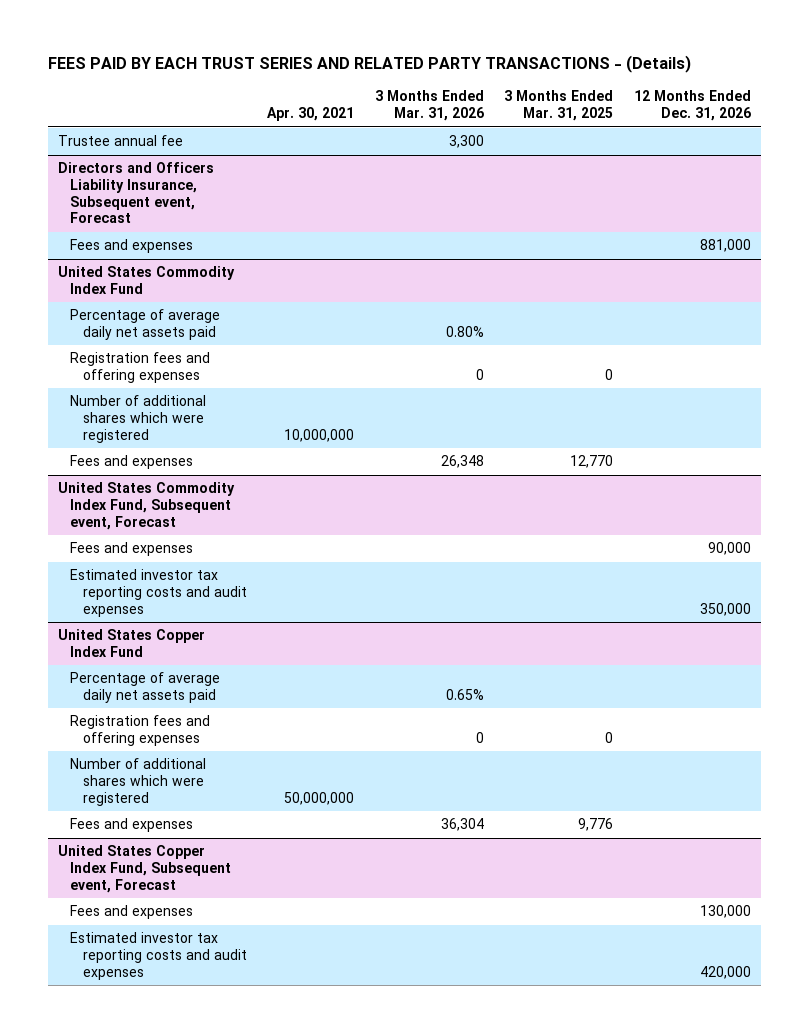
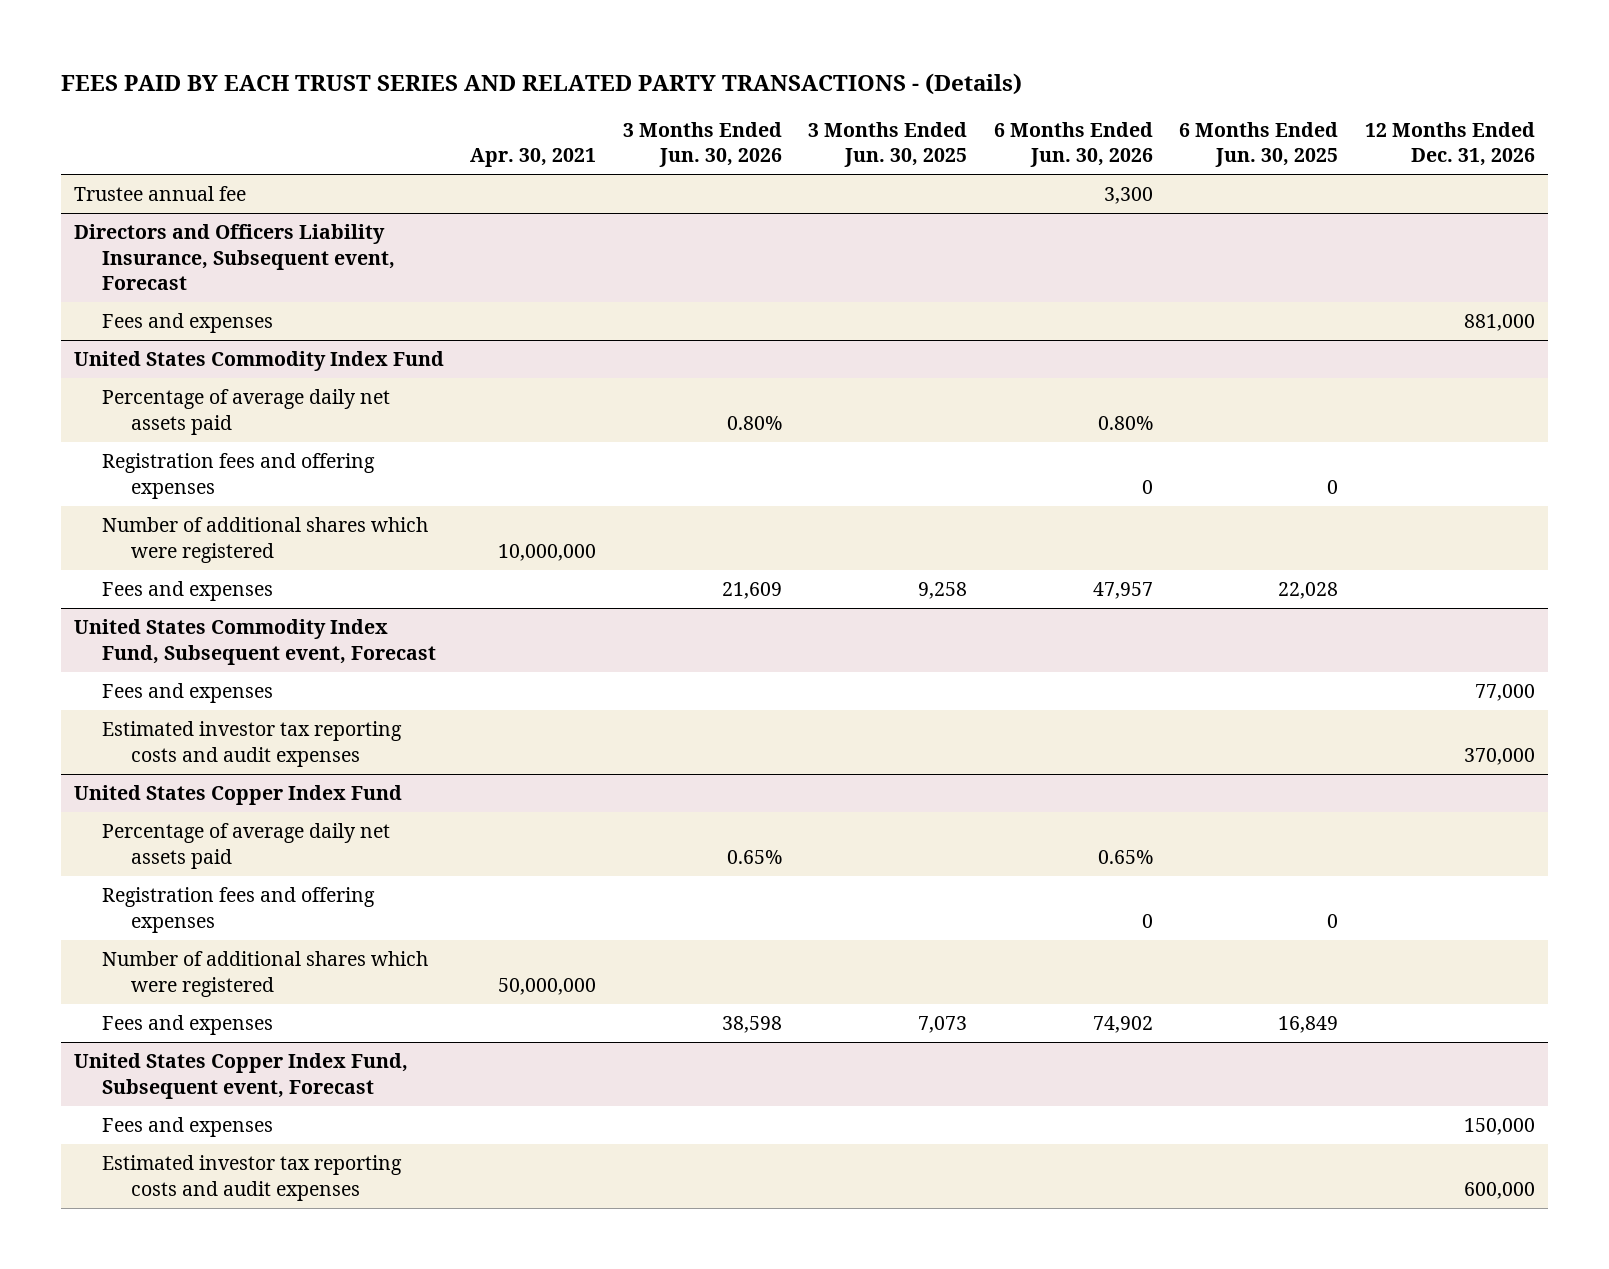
- | Apr. 30, 2021 | 3 Months Ended Mar. 31, 2026 | 3 Months Ended Mar. 31, 2025 | 12 Months Ended Dec. 31, 2026
+ | Apr. 30, 2021 | 3 Months Ended Jun. 30, 2026 | 3 Months Ended Jun. 30, 2025 | 6 Months Ended Jun. 30, 2026 | 6 Months Ended Jun. 30, 2025 | 12 Months Ended Dec. 31, 2026
@ United States Commodity Index Fund, Subsequent event, Forecast
- Fees and expenses | | | | 90,000
- Estimated investor tax reporting costs and audit expenses | | | | 350,000
+ Fees and expenses | | | | | | 77,000
+ Estimated investor tax reporting costs and audit expenses | | | | | | 370,000
@ United States Copper Index Fund, Subsequent event, Forecast
- Fees and expenses | | | | 130,000
- Estimated investor tax reporting costs and audit expenses | | | | 420,000
+ Fees and expenses | | | | | | 150,000
+ Estimated investor tax reporting costs and audit expenses | | | | | | 600,000

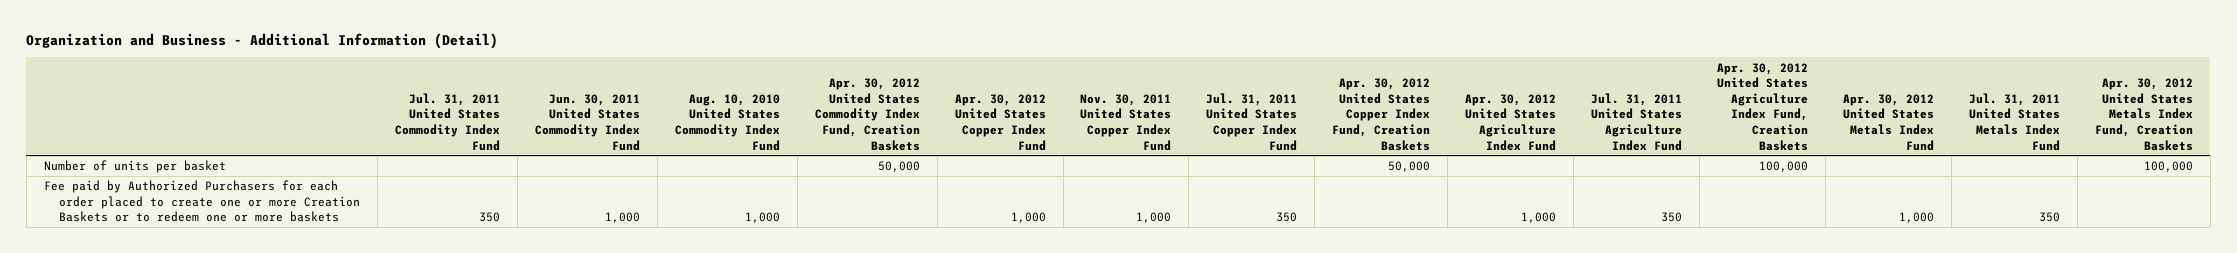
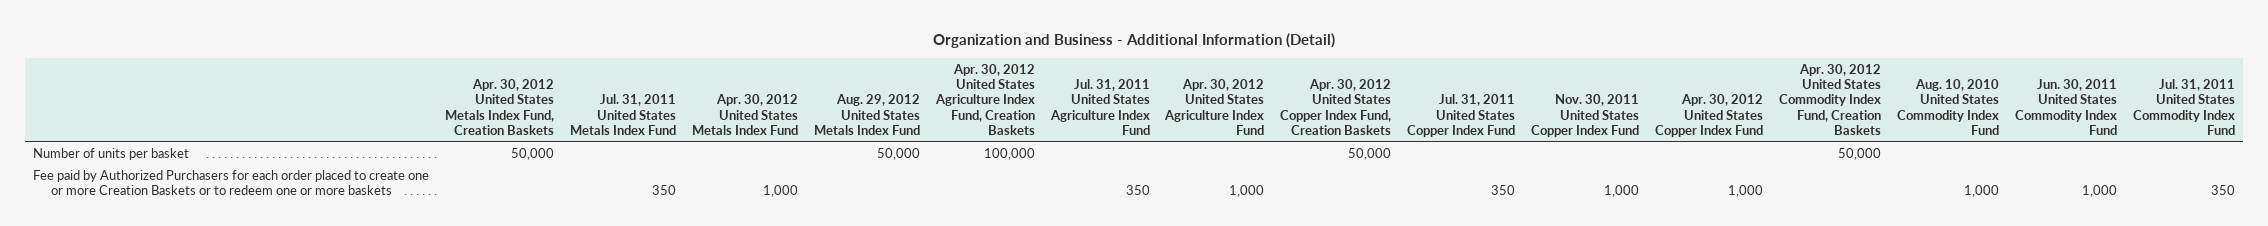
- | Jul. 31, 2011 United States Commodity Index Fund | Jun. 30, 2011 United States Commodity Index Fund | Aug. 10, 2010 United States Commodity Index Fund | Apr. 30, 2012 United States Commodity Index Fund, Creation Baskets | Apr. 30, 2012 United States Copper Index Fund | Nov. 30, 2011 United States Copper Index Fund | Jul. 31, 2011 United States Copper Index Fund | Apr. 30, 2012 United States Copper Index Fund, Creation Baskets | Apr. 30, 2012 United States Agriculture Index Fund | Jul. 31, 2011 United States Agriculture Index Fund | Apr. 30, 2012 United States Agriculture Index Fund, Creation Baskets | Apr. 30, 2012 United States Metals Index Fund | Jul. 31, 2011 United States Metals Index Fund | Apr. 30, 2012 United States Metals Index Fund, Creation Baskets
+ | Apr. 30, 2012 United States Metals Index Fund, Creation Baskets | Jul. 31, 2011 United States Metals Index Fund | Apr. 30, 2012 United States Metals Index Fund | Aug. 29, 2012 United States Metals Index Fund | Apr. 30, 2012 United States Agriculture Index Fund, Creation Baskets | Jul. 31, 2011 United States Agriculture Index Fund | Apr. 30, 2012 United States Agriculture Index Fund | Apr. 30, 2012 United States Copper Index Fund, Creation Baskets | Jul. 31, 2011 United States Copper Index Fund | Nov. 30, 2011 United States Copper Index Fund | Apr. 30, 2012 United States Copper Index Fund | Apr. 30, 2012 United States Commodity Index Fund, Creation Baskets | Aug. 10, 2010 United States Commodity Index Fund | Jun. 30, 2011 United States Commodity Index Fund | Jul. 31, 2011 United States Commodity Index Fund
- Number of units per basket | | | | 50,000 | | | | 50,000 | | | 100,000 | | | 100,000
+ Number of units per basket | 50,000 | | | 50,000 | 100,000 | | | 50,000 | | | | 50,000 | | |

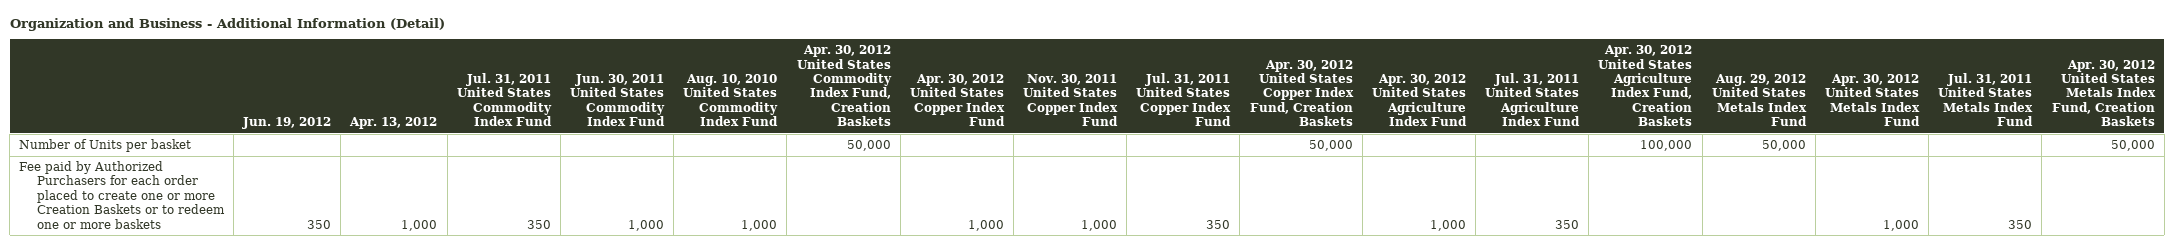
- | Apr. 30, 2012 United States Metals Index Fund, Creation Baskets | Jul. 31, 2011 United States Metals Index Fund | Apr. 30, 2012 United States Metals Index Fund | Aug. 29, 2012 United States Metals Index Fund | Apr. 30, 2012 United States Agriculture Index Fund, Creation Baskets | Jul. 31, 2011 United States Agriculture Index Fund | Apr. 30, 2012 United States Agriculture Index Fund | Apr. 30, 2012 United States Copper Index Fund, Creation Baskets | Jul. 31, 2011 United States Copper Index Fund | Nov. 30, 2011 United States Copper Index Fund | Apr. 30, 2012 United States Copper Index Fund | Apr. 30, 2012 United States Commodity Index Fund, Creation Baskets | Aug. 10, 2010 United States Commodity Index Fund | Jun. 30, 2011 United States Commodity Index Fund | Jul. 31, 2011 United States Commodity Index Fund
+ | Jun. 19, 2012 | Apr. 13, 2012 | Jul. 31, 2011 United States Commodity Index Fund | Jun. 30, 2011 United States Commodity Index Fund | Aug. 10, 2010 United States Commodity Index Fund | Apr. 30, 2012 United States Commodity Index Fund, Creation Baskets | Apr. 30, 2012 United States Copper Index Fund | Nov. 30, 2011 United States Copper Index Fund | Jul. 31, 2011 United States Copper Index Fund | Apr. 30, 2012 United States Copper Index Fund, Creation Baskets | Apr. 30, 2012 United States Agriculture Index Fund | Jul. 31, 2011 United States Agriculture Index Fund | Apr. 30, 2012 United States Agriculture Index Fund, Creation Baskets | Aug. 29, 2012 United States Metals Index Fund | Apr. 30, 2012 United States Metals Index Fund | Jul. 31, 2011 United States Metals Index Fund | Apr. 30, 2012 United States Metals Index Fund, Creation Baskets
- Number of units per basket | 50,000 | | | 50,000 | 100,000 | | | 50,000 | | | | 50,000 | | |
+ Number of Units per basket | | | | | | 50,000 | | | | 50,000 | | | 100,000 | 50,000 | | | 50,000

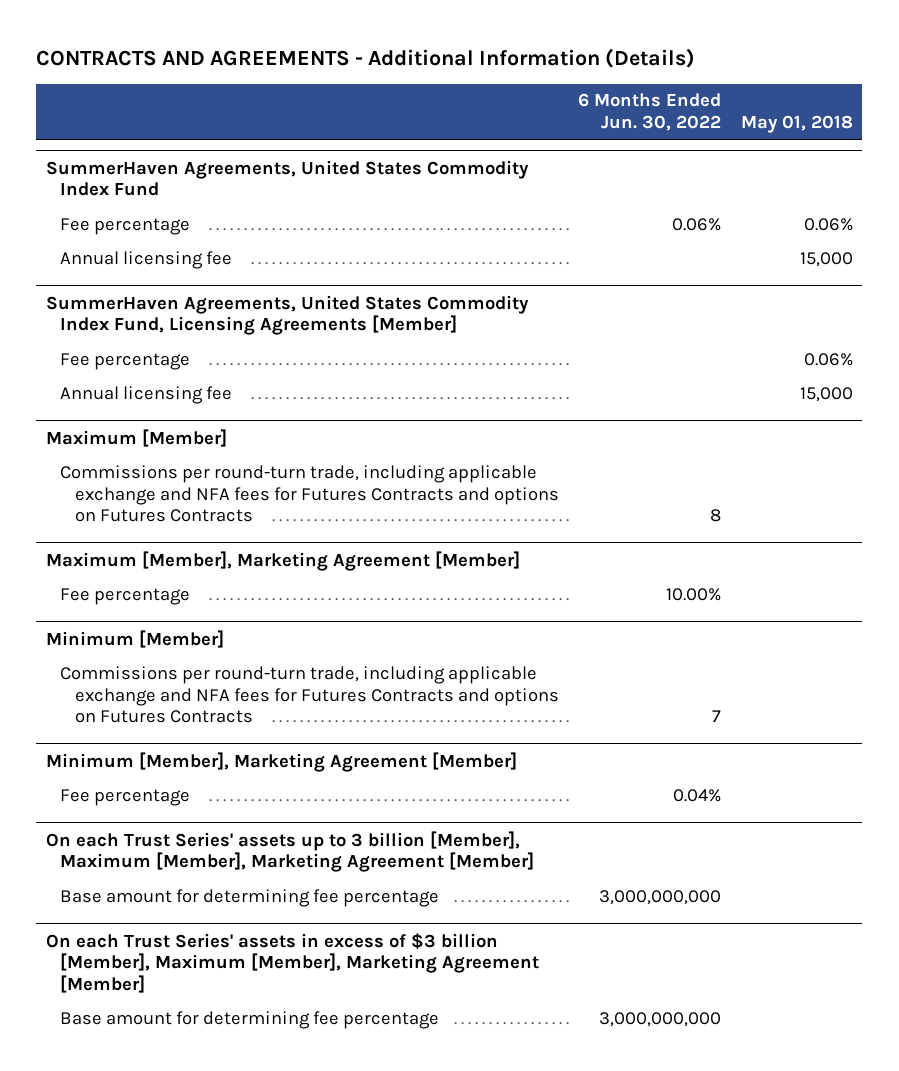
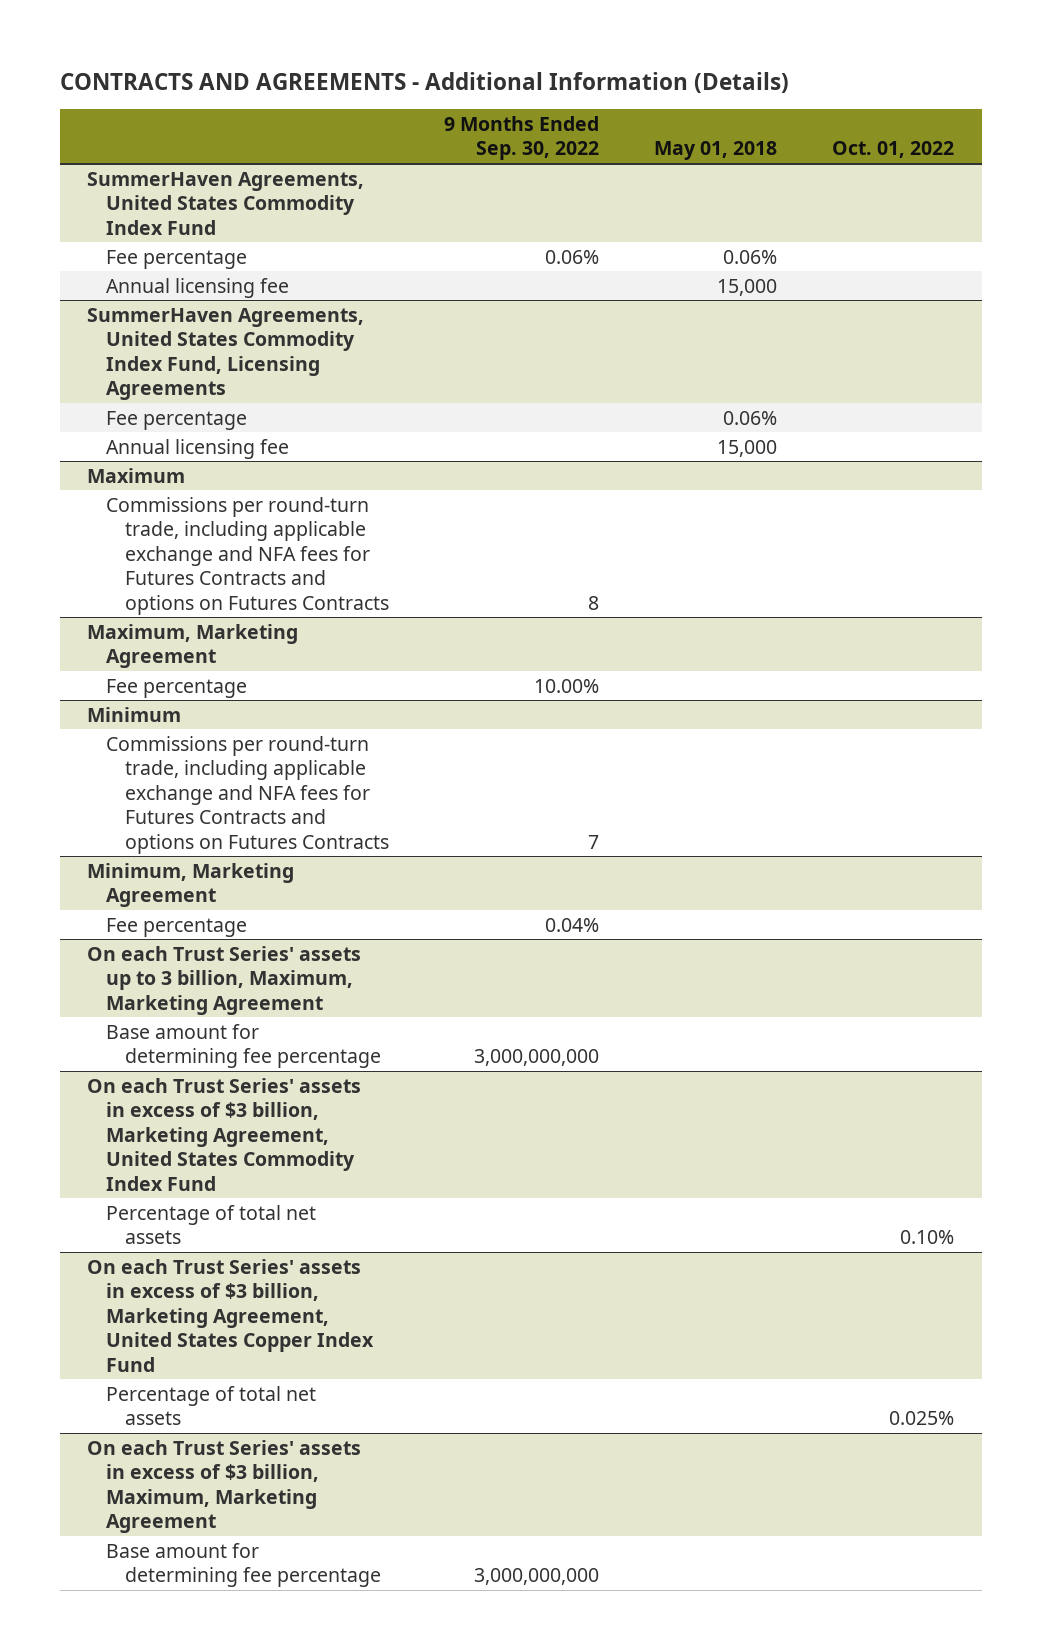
- | 6 Months Ended Jun. 30, 2022 | May 01, 2018
+ | 9 Months Ended Sep. 30, 2022 | May 01, 2018 | Oct. 01, 2022
- SummerHaven Agreements, United States Commodity Index Fund, Licensing Agreements [Member]
+ SummerHaven Agreements, United States Commodity Index Fund, Licensing Agreements
- Maximum [Member]
+ Maximum
- Maximum [Member], Marketing Agreement [Member]
+ Maximum, Marketing Agreement
- Minimum [Member]
+ Minimum
- Minimum [Member], Marketing Agreement [Member]
+ Minimum, Marketing Agreement
- On each Trust Series' assets up to 3 billion [Member], Maximum [Member], Marketing Agreement [Member]
+ On each Trust Series' assets up to 3 billion, Maximum, Marketing Agreement
- On each Trust Series' assets in excess of $3 billion [Member], Maximum [Member], Marketing Agreement [Member]
+ On each Trust Series' assets in excess of $3 billion, Marketing Agreement, United States Commodity Index Fund
+ Percentage of total net assets | | | 0.10%
+ On each Trust Series' assets in excess of $3 billion, Marketing Agreement, United States Copper Index Fund
+ Percentage of total net assets | | | 0.025%
+ On each Trust Series' assets in excess of $3 billion, Maximum, Marketing Agreement

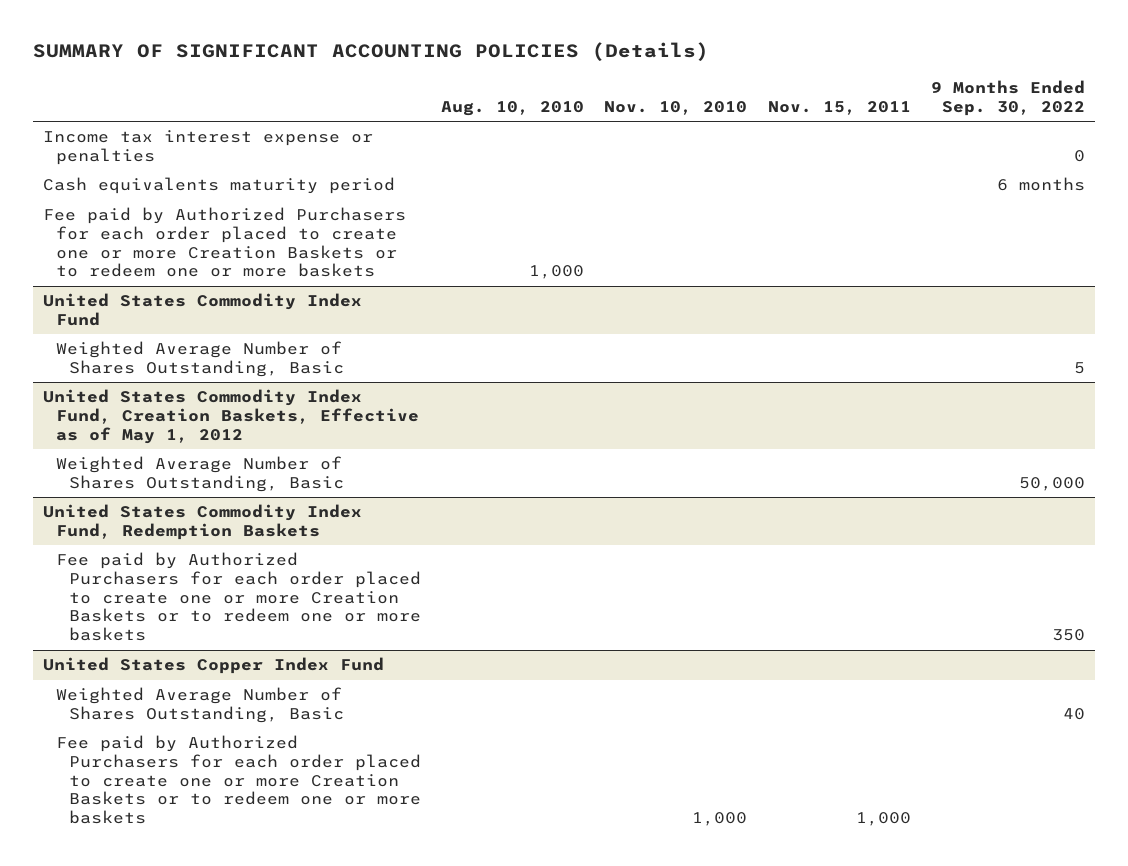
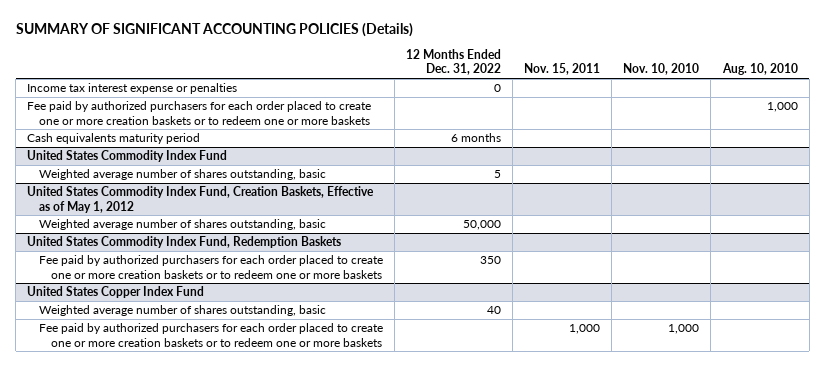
- | Aug. 10, 2010 | Nov. 10, 2010 | Nov. 15, 2011 | 9 Months Ended Sep. 30, 2022
+ | 12 Months Ended Dec. 31, 2022 | Nov. 15, 2011 | Nov. 10, 2010 | Aug. 10, 2010
+ Fee paid by authorized purchasers for each order placed to create one or more creation baskets or to redeem one or more baskets | | | | 1,000
- Fee paid by Authorized Purchasers for each order placed to create one or more Creation Baskets or to redeem one or more baskets | 1,000 | | |
@ United States Commodity Index Fund
- Weighted Average Number of Shares Outstanding, Basic | | | | 5
+ Weighted average number of shares outstanding, basic | 5 | | |
@ United States Commodity Index Fund, Creation Baskets, Effective as of May 1, 2012
- Weighted Average Number of Shares Outstanding, Basic | | | | 50,000
+ Weighted average number of shares outstanding, basic | 50,000 | | |
@ United States Commodity Index Fund, Redemption Baskets
- Fee paid by Authorized Purchasers for each order placed to create one or more Creation Baskets or to redeem one or more baskets | | | | 350
+ Fee paid by authorized purchasers for each order placed to create one or more creation baskets or to redeem one or more baskets | 350 | | |
@ United States Copper Index Fund
- Weighted Average Number of Shares Outstanding, Basic | | | | 40
- Fee paid by Authorized Purchasers for each order placed to create one or more Creation Baskets or to redeem one or more baskets | | 1,000 | 1,000 |
+ Weighted average number of shares outstanding, basic | 40 | | |
+ Fee paid by authorized purchasers for each order placed to create one or more creation baskets or to redeem one or more baskets | | 1,000 | 1,000 |

